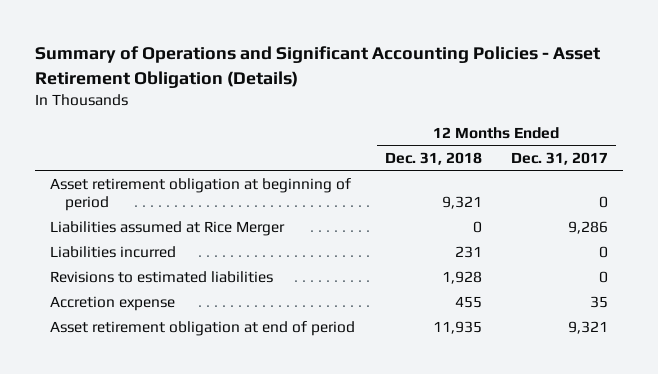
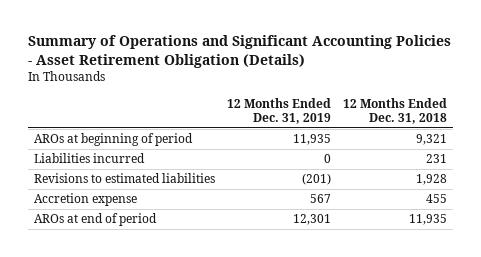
- | 12 Months Ended Dec. 31, 2018 | 12 Months Ended Dec. 31, 2017
+ | 12 Months Ended Dec. 31, 2019 | 12 Months Ended Dec. 31, 2018
- Asset retirement obligation at beginning of period | 9,321 | 0
- Liabilities assumed at Rice Merger | 0 | 9,286
+ AROs at beginning of period | 11,935 | 9,321
- Asset retirement obligation at end of period | 11,935 | 9,321
+ AROs at end of period | 12,301 | 11,935

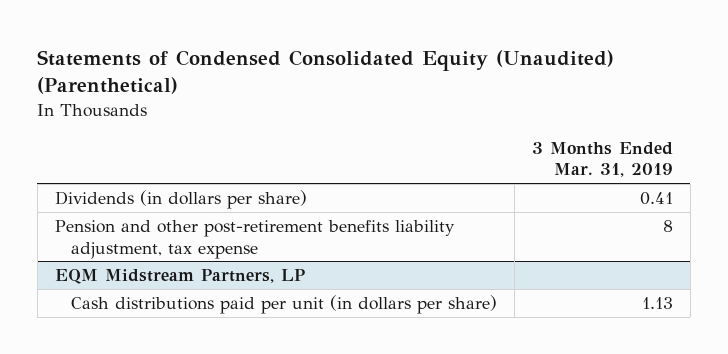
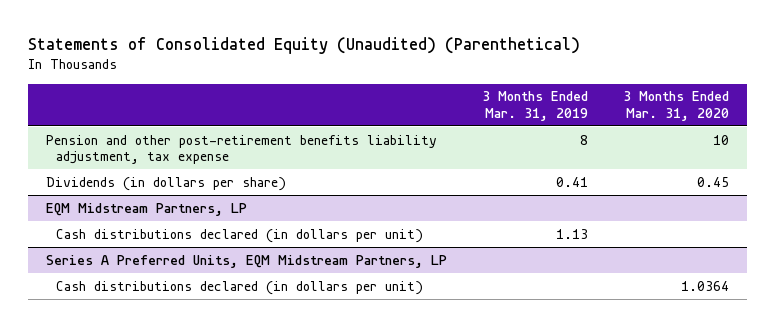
- Statements of Condensed Consolidated Equity (Unaudited) (Parenthetical)
+ Statements of Consolidated Equity (Unaudited) (Parenthetical)
- | 3 Months Ended Mar. 31, 2019
+ | 3 Months Ended Mar. 31, 2019 | 3 Months Ended Mar. 31, 2020
moved down: Dividends (in dollars per share) | 0.41 | 0.45
@ EQM Midstream Partners, LP
- Cash distributions paid per unit (in dollars per share) | 1.13
+ Cash distributions declared (in dollars per unit) | 1.13 |
+ Series A Preferred Units, EQM Midstream Partners, LP
+ Cash distributions declared (in dollars per unit) | | 1.0364

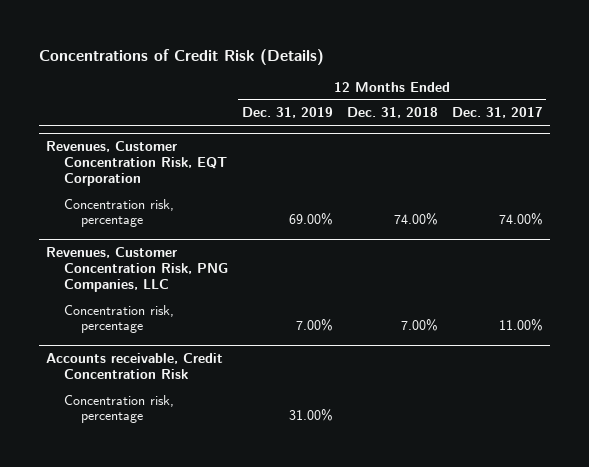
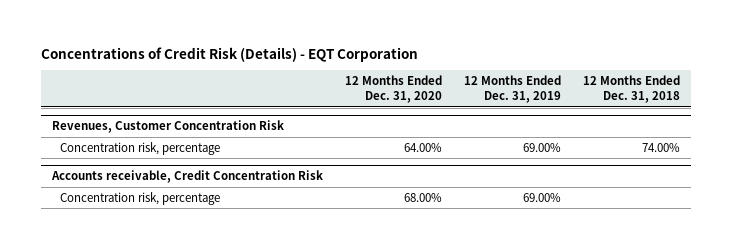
- Concentrations of Credit Risk (Details)
+ Concentrations of Credit Risk (Details) - EQT Corporation
- | 12 Months Ended Dec. 31, 2019 | 12 Months Ended Dec. 31, 2018 | 12 Months Ended Dec. 31, 2017
+ | 12 Months Ended Dec. 31, 2020 | 12 Months Ended Dec. 31, 2019 | 12 Months Ended Dec. 31, 2018
- Revenues, Customer Concentration Risk, EQT Corporation
+ Revenues, Customer Concentration Risk
- Revenues, Customer Concentration Risk, PNG Companies, LLC
- Concentration risk, percentage | 7.00% | 7.00% | 11.00%
@ Accounts receivable, Credit Concentration Risk
- Concentration risk, percentage | 31.00% | |
+ Concentration risk, percentage | 68.00% | 69.00% |

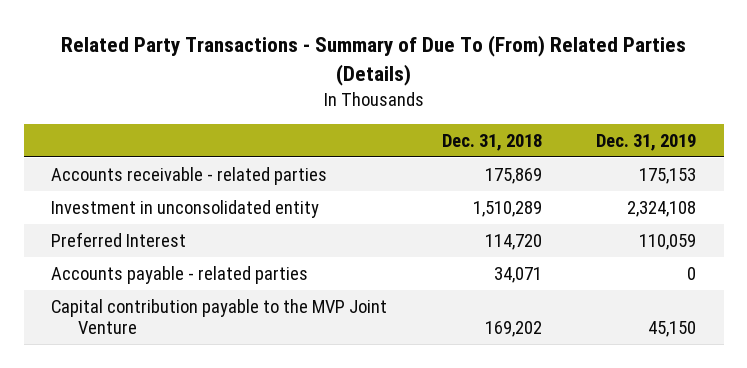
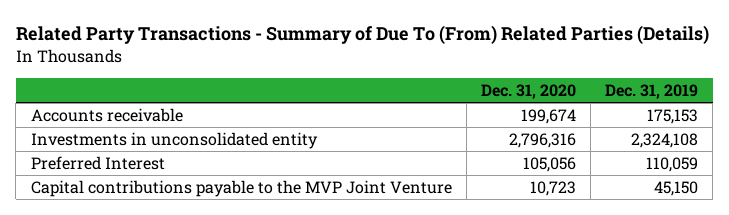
- | Dec. 31, 2018 | Dec. 31, 2019
+ | Dec. 31, 2020 | Dec. 31, 2019
- Accounts receivable - related parties | 175,869 | 175,153
- Investment in unconsolidated entity | 1,510,289 | 2,324,108
+ Accounts receivable | 199,674 | 175,153
+ Investments in unconsolidated entity | 2,796,316 | 2,324,108
- Accounts payable - related parties | 34,071 | 0
- Capital contribution payable to the MVP Joint Venture | 169,202 | 45,150
+ Capital contributions payable to the MVP Joint Venture | 10,723 | 45,150

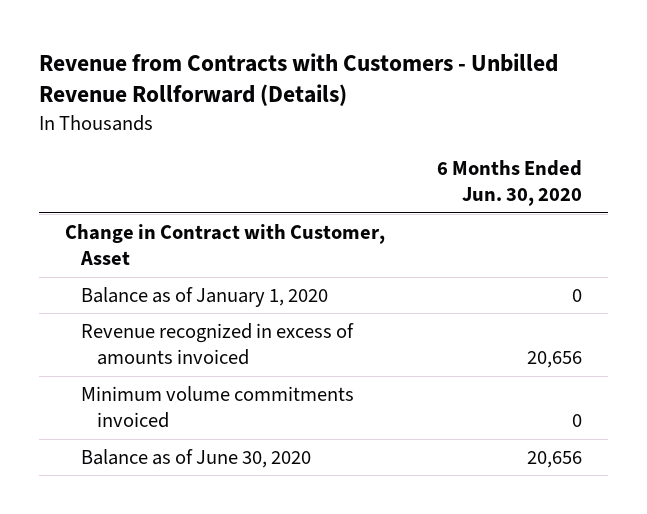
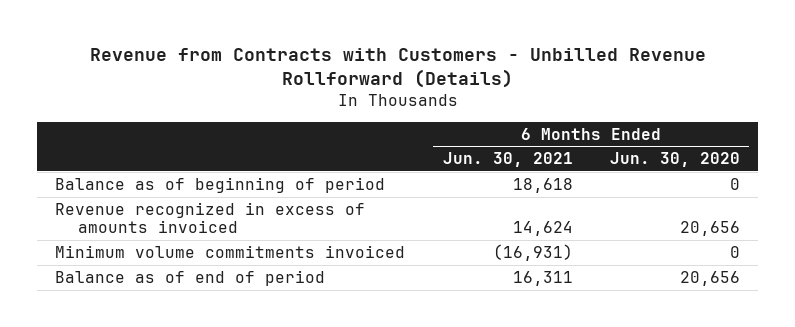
- | 6 Months Ended Jun. 30, 2020
+ | 6 Months Ended Jun. 30, 2021 | 6 Months Ended Jun. 30, 2020
- Change in Contract with Customer, Asset
- Balance as of January 1, 2020 | 0
+ Balance as of beginning of period | 18,618 | 0
- Balance as of June 30, 2020 | 20,656
+ Balance as of end of period | 16,311 | 20,656

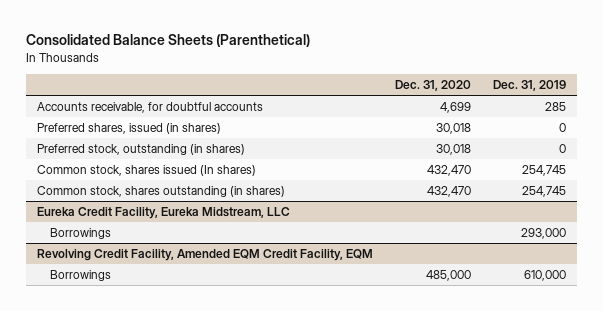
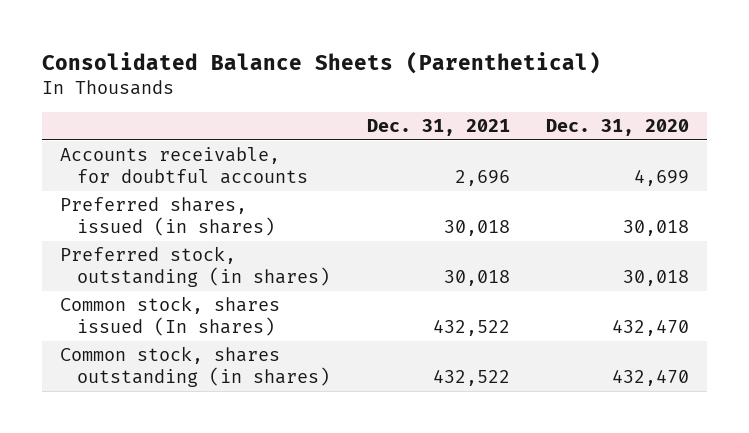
- | Dec. 31, 2020 | Dec. 31, 2019
+ | Dec. 31, 2021 | Dec. 31, 2020
- Eureka Credit Facility, Eureka Midstream, LLC
- Borrowings | | 293,000
- Revolving Credit Facility, Amended EQM Credit Facility, EQM
- Borrowings | 485,000 | 610,000

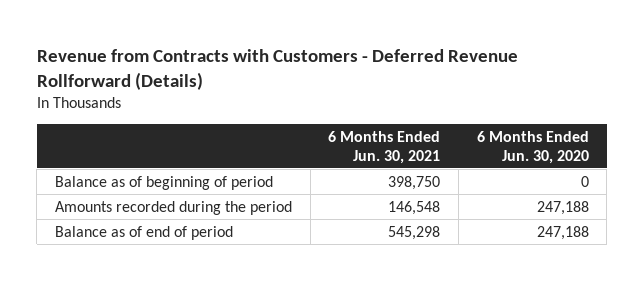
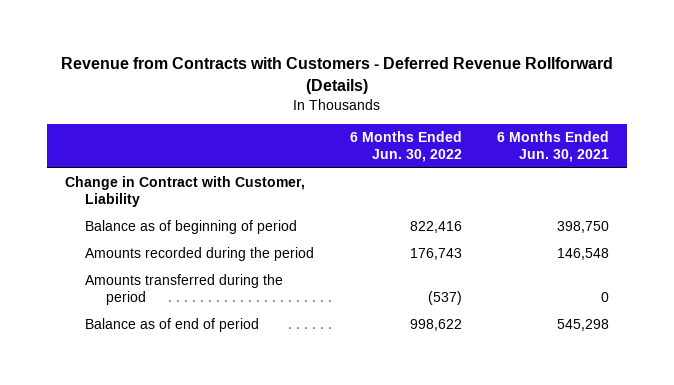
- | 6 Months Ended Jun. 30, 2021 | 6 Months Ended Jun. 30, 2020
+ | 6 Months Ended Jun. 30, 2022 | 6 Months Ended Jun. 30, 2021
+ Change in Contract with Customer, Liability
+ Amounts transferred during the period | (537) | 0

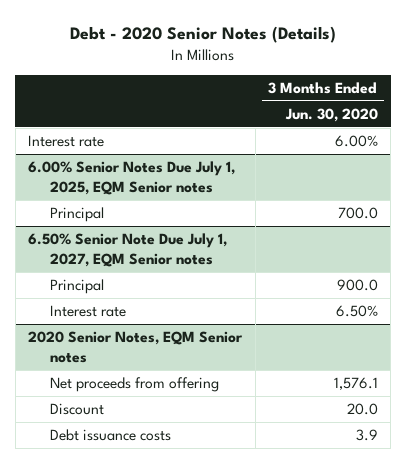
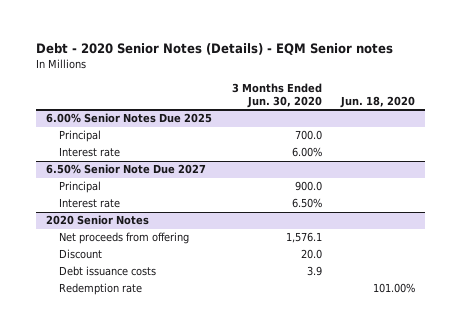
- Debt - 2020 Senior Notes (Details)
+ Debt - 2020 Senior Notes (Details) - EQM Senior notes
- | 3 Months Ended Jun. 30, 2020
+ | 3 Months Ended Jun. 30, 2020 | Jun. 18, 2020
- Interest rate | 6.00%
- 6.00% Senior Notes Due July 1, 2025, EQM Senior notes
+ 6.00% Senior Notes Due 2025
- 6.50% Senior Note Due July 1, 2027, EQM Senior notes
+ Interest rate | 6.00% |
+ 6.50% Senior Note Due 2027
- 2020 Senior Notes, EQM Senior notes
+ 2020 Senior Notes
+ Redemption rate | | 101.00%

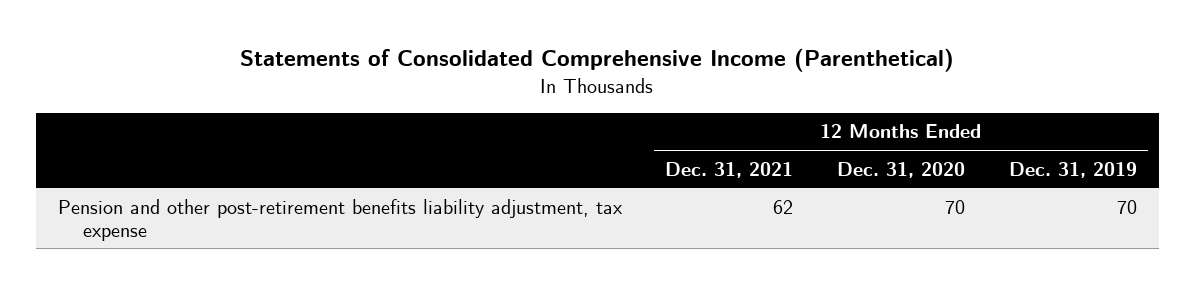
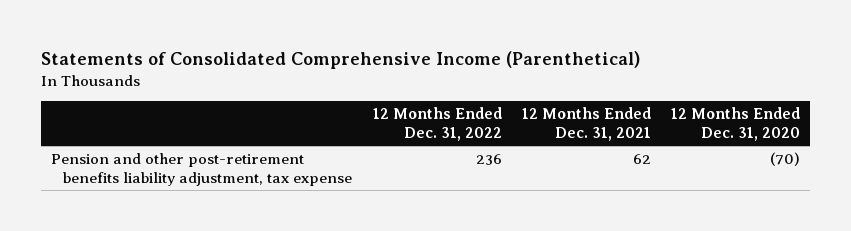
- | 12 Months Ended Dec. 31, 2021 | 12 Months Ended Dec. 31, 2020 | 12 Months Ended Dec. 31, 2019
+ | 12 Months Ended Dec. 31, 2022 | 12 Months Ended Dec. 31, 2021 | 12 Months Ended Dec. 31, 2020
- Pension and other post-retirement benefits liability adjustment, tax expense | 62 | 70 | 70
+ Pension and other post-retirement benefits liability adjustment, tax expense | 236 | 62 | (70)

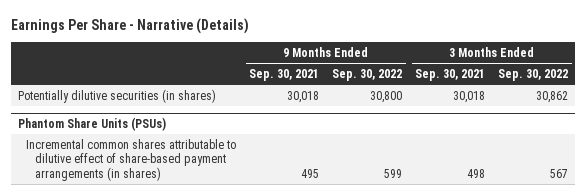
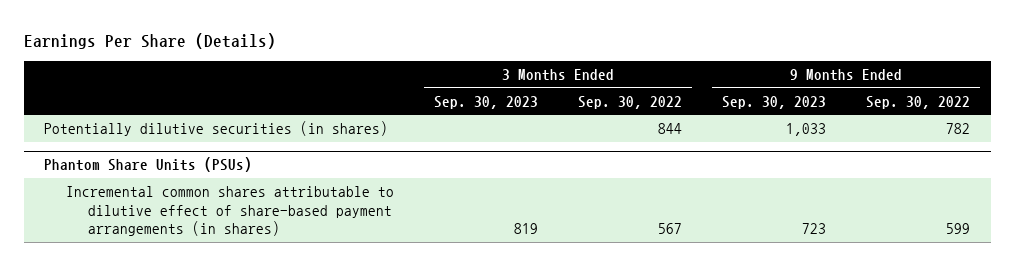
- Earnings Per Share - Narrative (Details)
+ Earnings Per Share (Details)
- | 9 Months Ended Sep. 30, 2021 | 9 Months Ended Sep. 30, 2022 | 3 Months Ended Sep. 30, 2021 | 3 Months Ended Sep. 30, 2022
+ | 3 Months Ended Sep. 30, 2023 | 3 Months Ended Sep. 30, 2022 | 9 Months Ended Sep. 30, 2023 | 9 Months Ended Sep. 30, 2022
- Potentially dilutive securities (in shares) | 30,018 | 30,800 | 30,018 | 30,862
+ Potentially dilutive securities (in shares) | | 844 | 1,033 | 782

